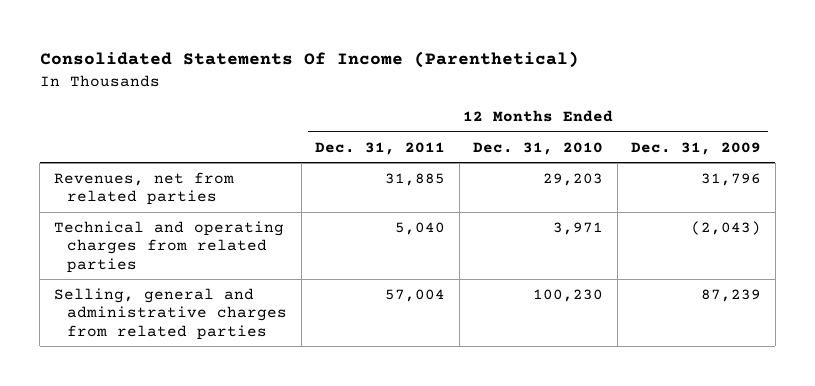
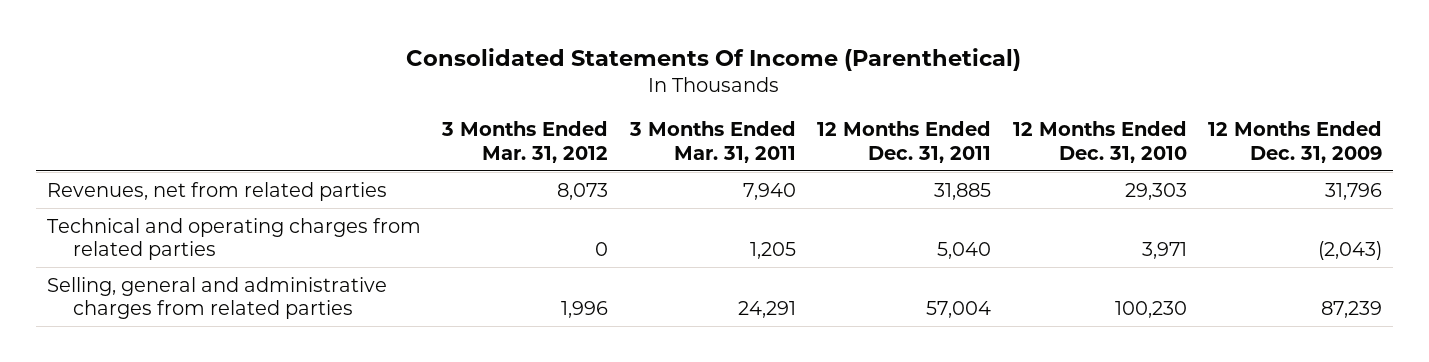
- | 12 Months Ended Dec. 31, 2011 | 12 Months Ended Dec. 31, 2010 | 12 Months Ended Dec. 31, 2009
+ | 3 Months Ended Mar. 31, 2012 | 3 Months Ended Mar. 31, 2011 | 12 Months Ended Dec. 31, 2011 | 12 Months Ended Dec. 31, 2010 | 12 Months Ended Dec. 31, 2009
- Revenues, net from related parties | 31,885 | 29,203 | 31,796
+ Revenues, net from related parties | 8,073 | 7,940 | 31,885 | 29,303 | 31,796

